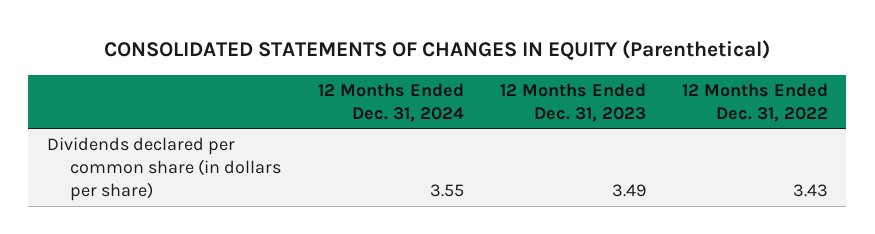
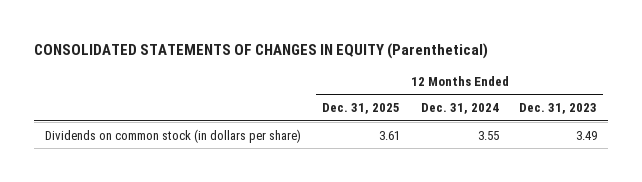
- | 12 Months Ended Dec. 31, 2024 | 12 Months Ended Dec. 31, 2023 | 12 Months Ended Dec. 31, 2022
+ | 12 Months Ended Dec. 31, 2025 | 12 Months Ended Dec. 31, 2024 | 12 Months Ended Dec. 31, 2023
- Dividends declared per common share (in dollars per share) | 3.55 | 3.49 | 3.43
+ Dividends on common stock (in dollars per share) | 3.61 | 3.55 | 3.49

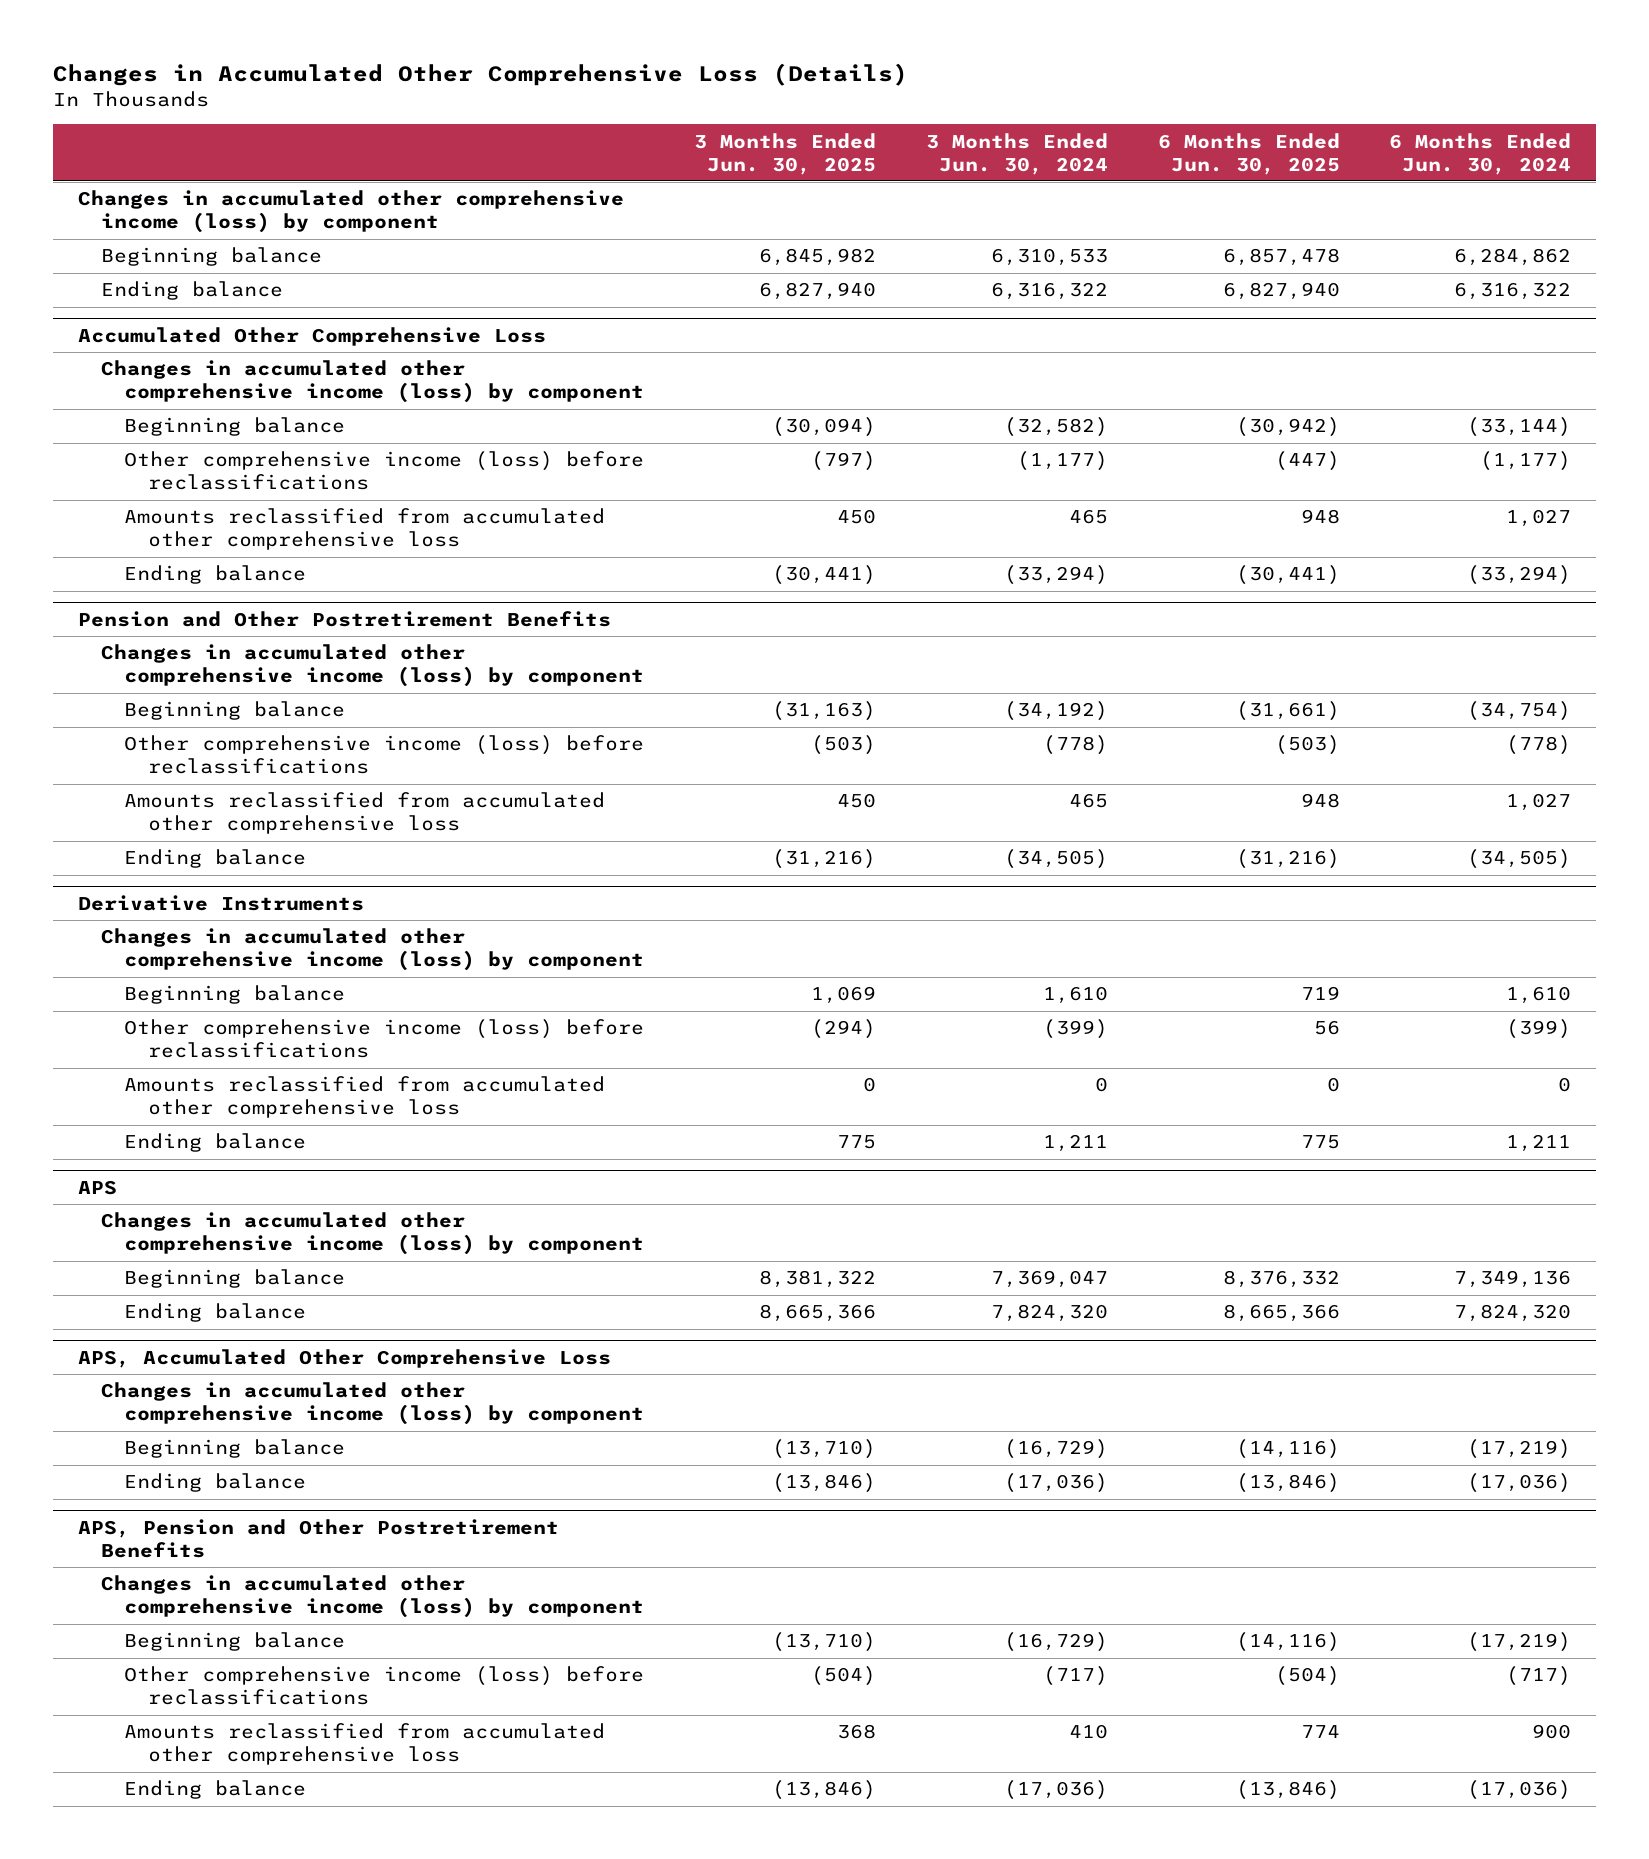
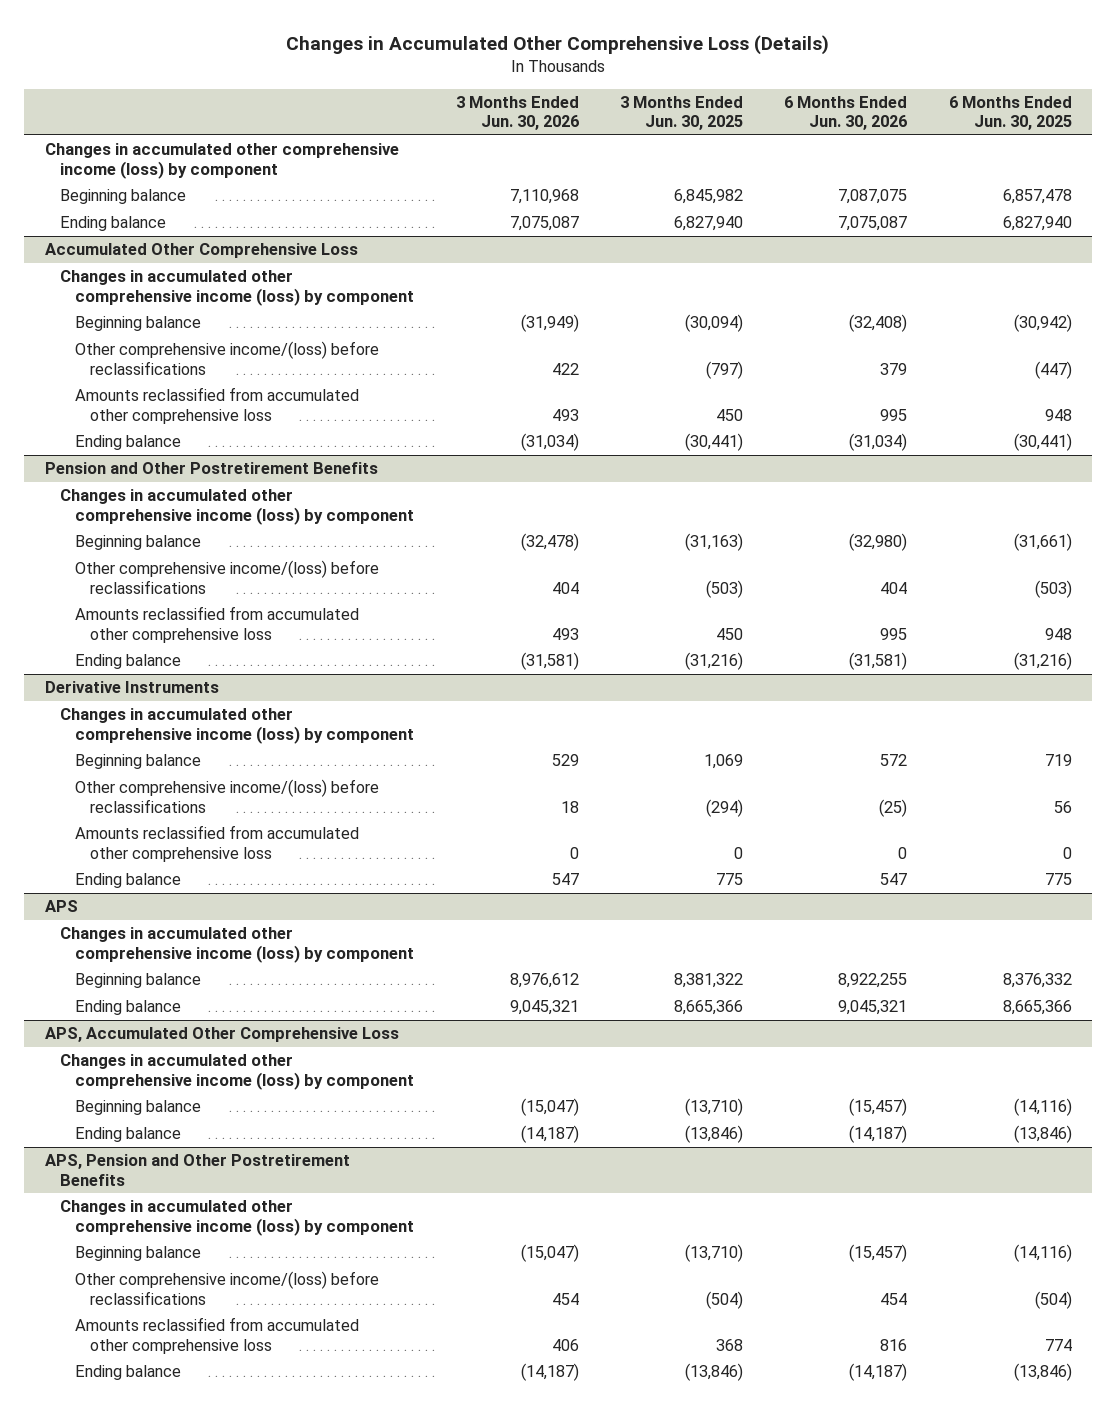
- | 3 Months Ended Jun. 30, 2025 | 3 Months Ended Jun. 30, 2024 | 6 Months Ended Jun. 30, 2025 | 6 Months Ended Jun. 30, 2024
+ | 3 Months Ended Jun. 30, 2026 | 3 Months Ended Jun. 30, 2025 | 6 Months Ended Jun. 30, 2026 | 6 Months Ended Jun. 30, 2025
@ Accumulated Other Comprehensive Loss
- Other comprehensive income (loss) before reclassifications | (797) | (1,177) | (447) | (1,177)
+ Other comprehensive income/(loss) before reclassifications | 422 | (797) | 379 | (447)
@ Pension and Other Postretirement Benefits
- Other comprehensive income (loss) before reclassifications | (503) | (778) | (503) | (778)
+ Other comprehensive income/(loss) before reclassifications | 404 | (503) | 404 | (503)
@ Derivative Instruments
- Other comprehensive income (loss) before reclassifications | (294) | (399) | 56 | (399)
+ Other comprehensive income/(loss) before reclassifications | 18 | (294) | (25) | 56
@ APS, Pension and Other Postretirement Benefits
- Other comprehensive income (loss) before reclassifications | (504) | (717) | (504) | (717)
+ Other comprehensive income/(loss) before reclassifications | 454 | (504) | 454 | (504)

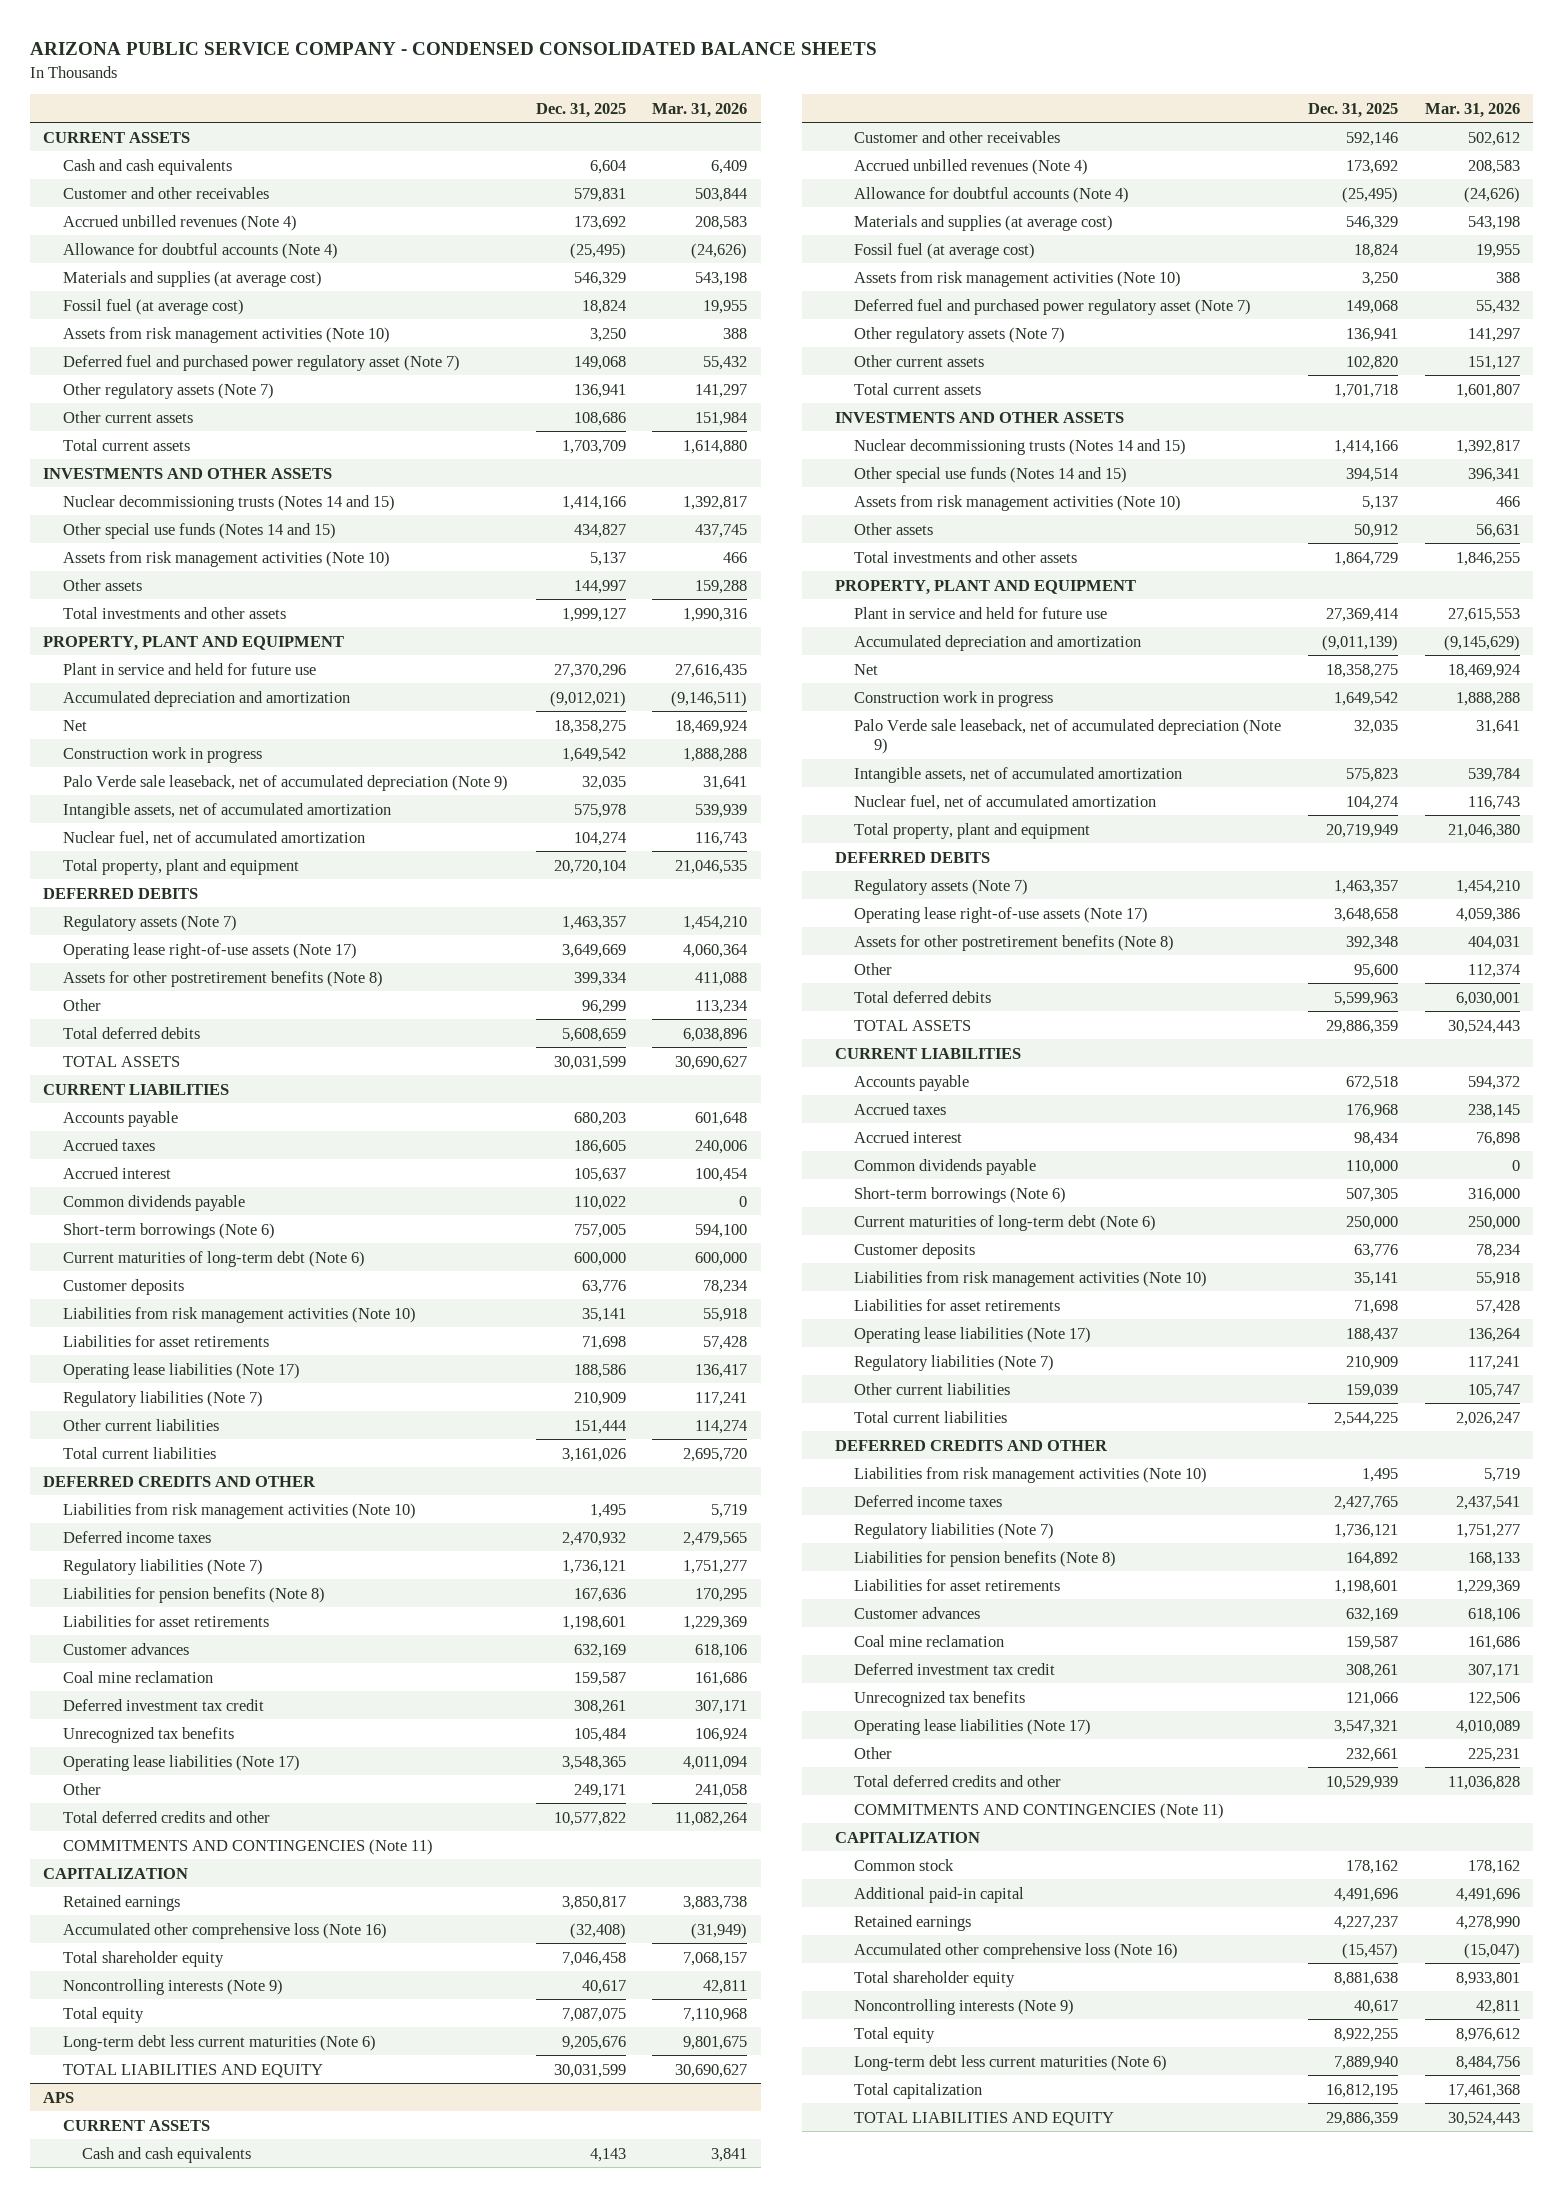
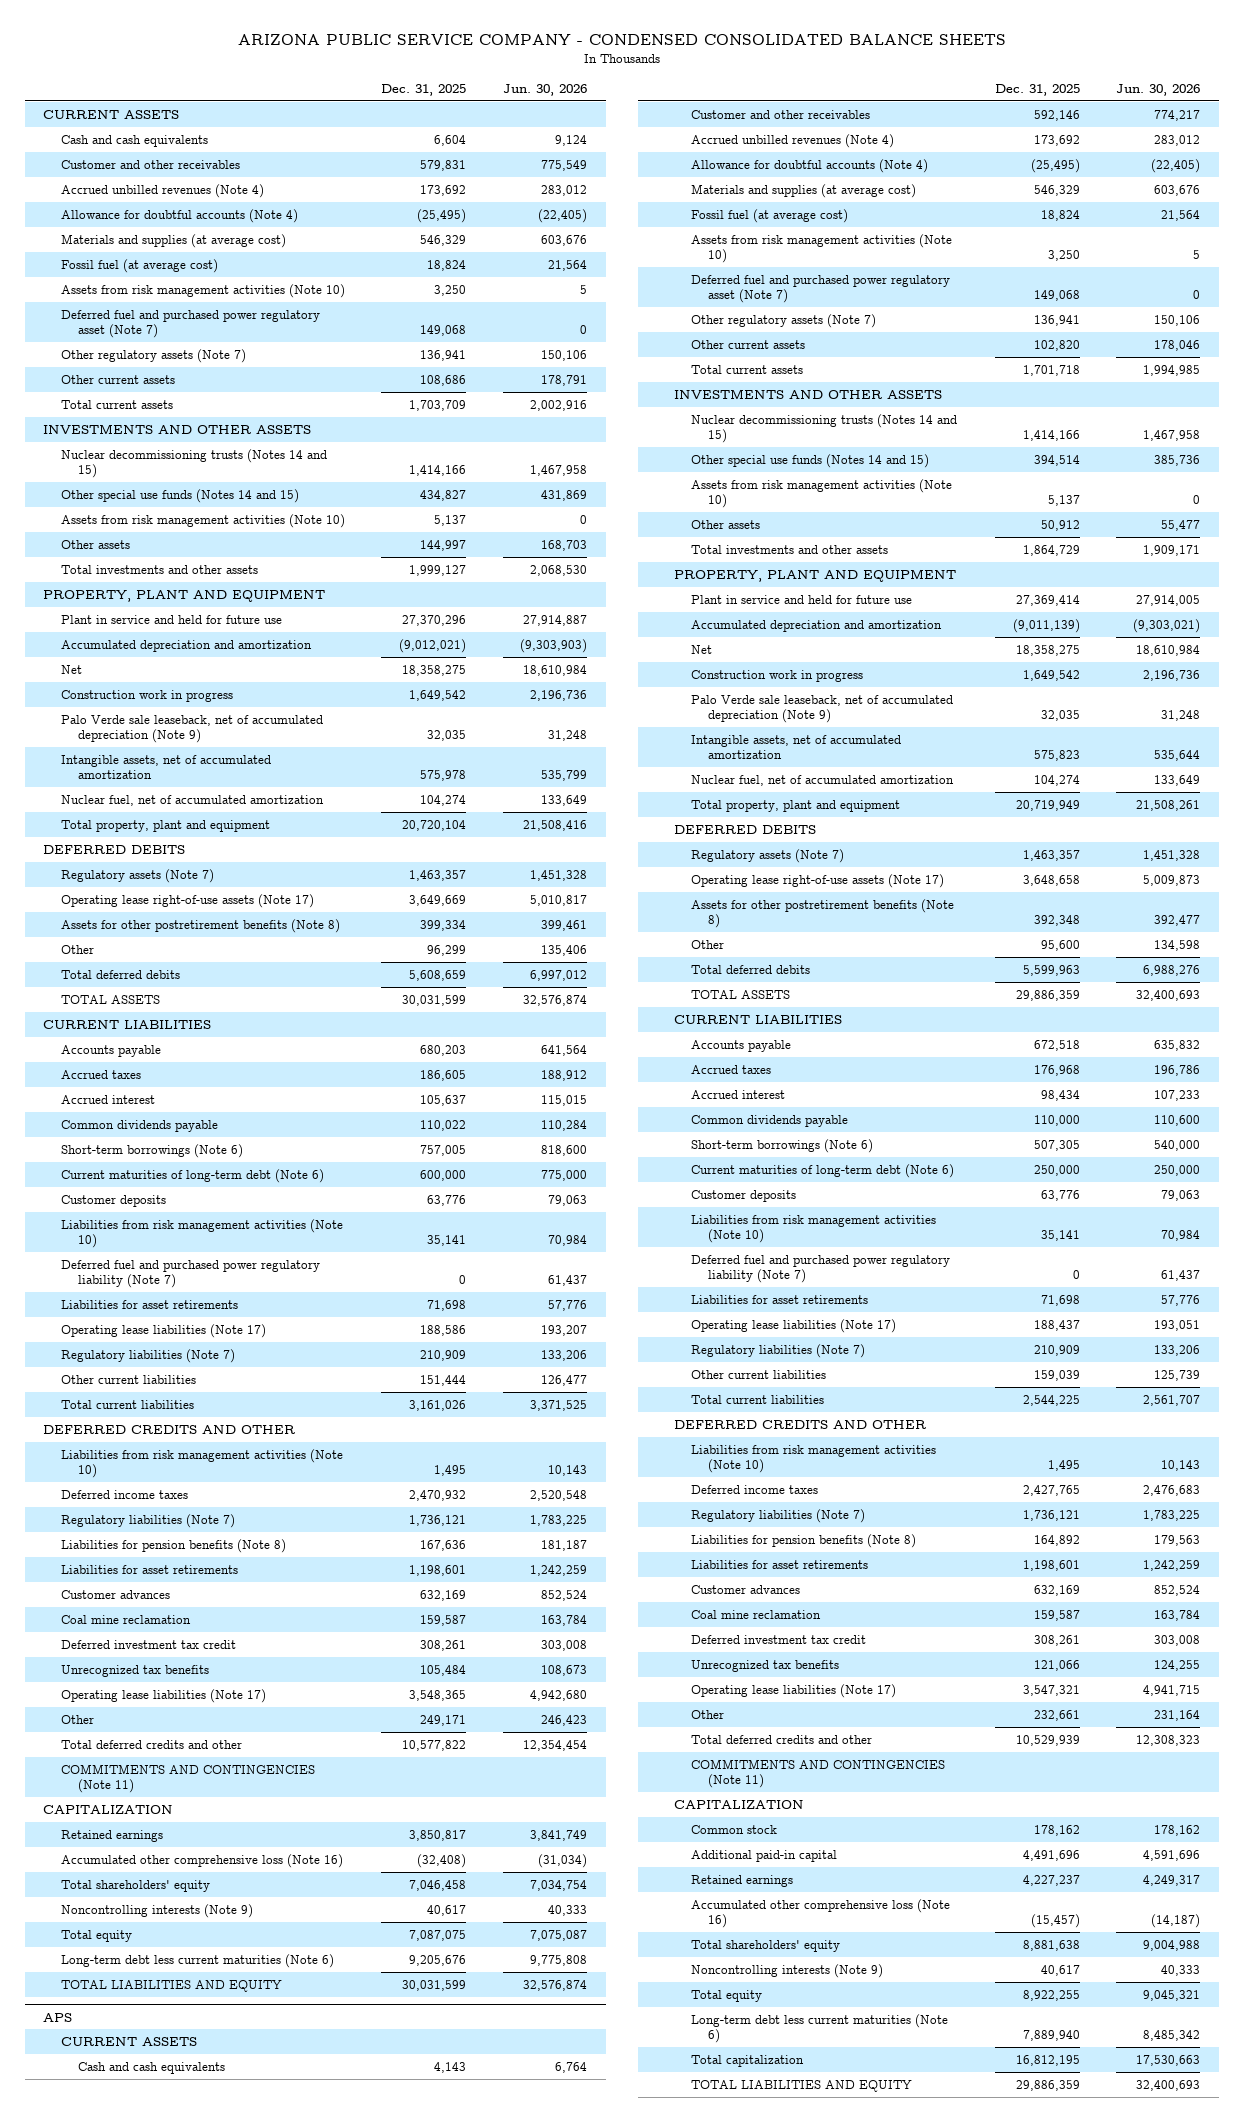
- | Dec. 31, 2025 | Mar. 31, 2026
+ | Dec. 31, 2025 | Jun. 30, 2026
+ Deferred fuel and purchased power regulatory liability (Note 7) | 0 | 61,437
- Total shareholder equity | 7,046,458 | 7,068,157
+ Total shareholders' equity | 7,046,458 | 7,034,754
@ APS
+ Deferred fuel and purchased power regulatory liability (Note 7) | 0 | 61,437
- Total shareholder equity | 8,881,638 | 8,933,801
+ Total shareholders' equity | 8,881,638 | 9,004,988

